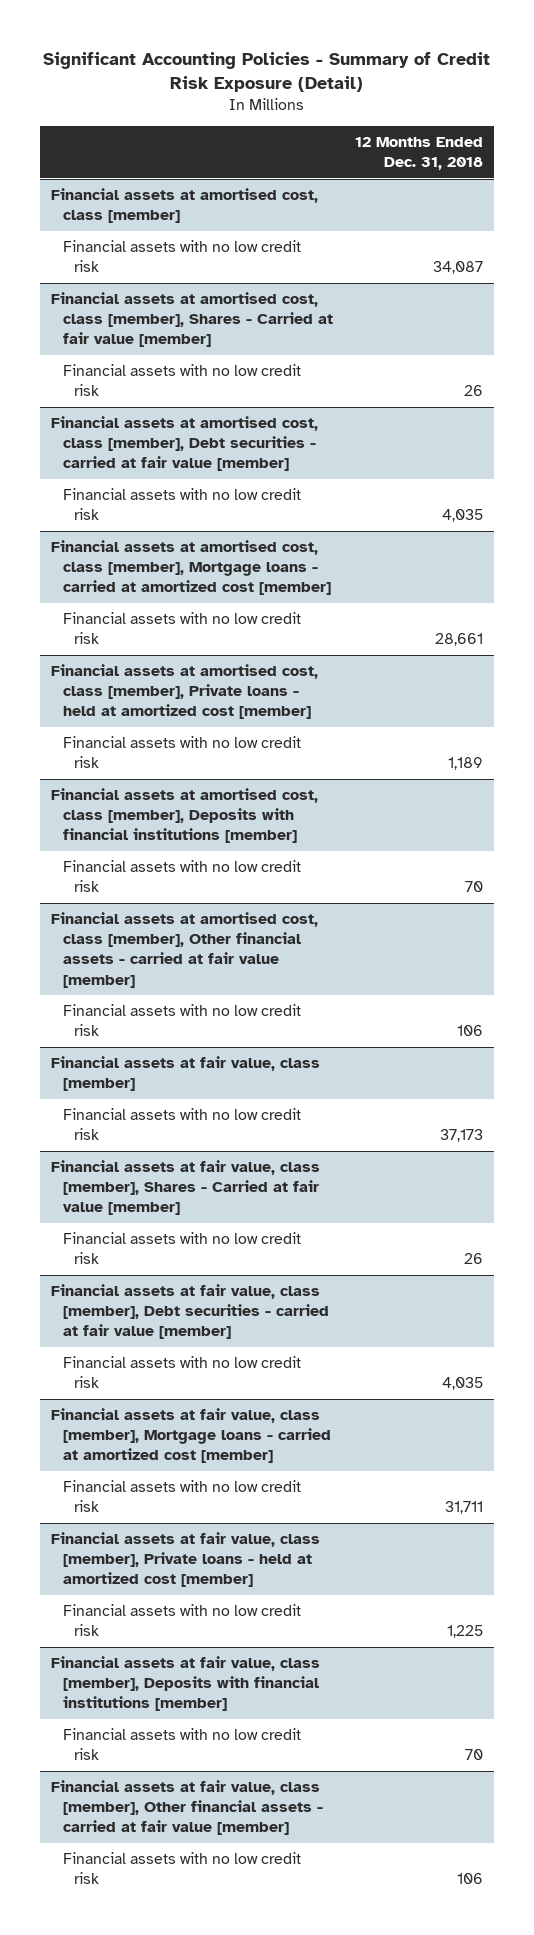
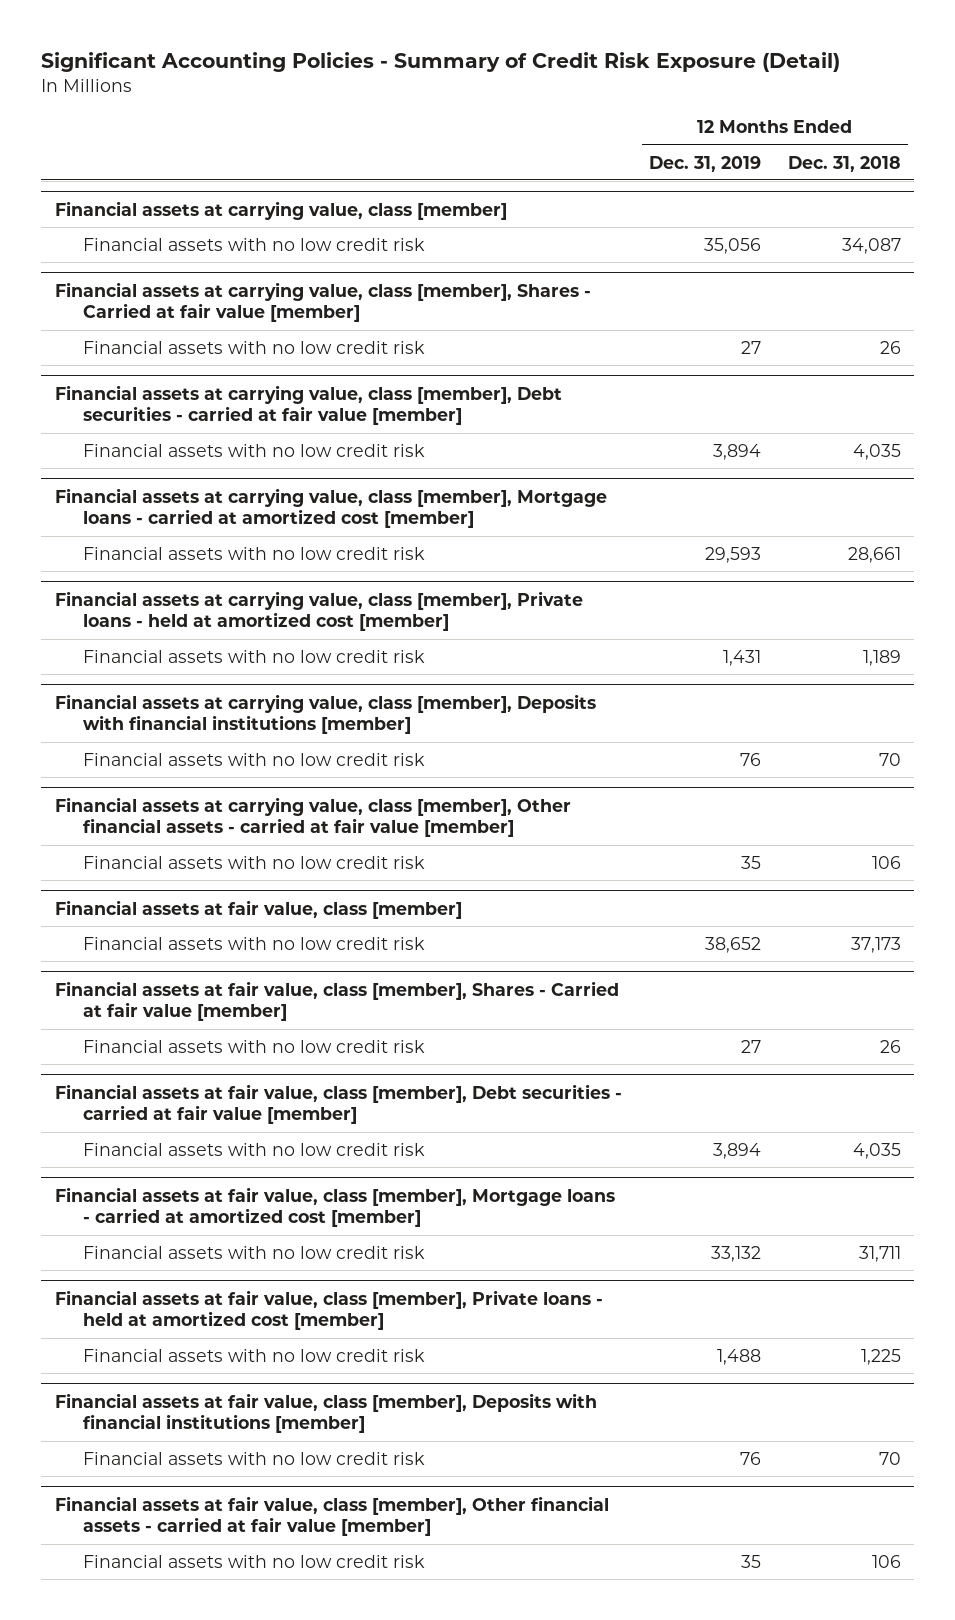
- | 12 Months Ended Dec. 31, 2018
+ | 12 Months Ended Dec. 31, 2019 | 12 Months Ended Dec. 31, 2018
- Financial assets at amortised cost, class [member]
+ Financial assets at carrying value, class [member]
- Financial assets at amortised cost, class [member], Shares - Carried at fair value [member]
+ Financial assets at carrying value, class [member], Shares - Carried at fair value [member]
- Financial assets at amortised cost, class [member], Debt securities - carried at fair value [member]
+ Financial assets at carrying value, class [member], Debt securities - carried at fair value [member]
- Financial assets at amortised cost, class [member], Mortgage loans - carried at amortized cost [member]
+ Financial assets at carrying value, class [member], Mortgage loans - carried at amortized cost [member]
- Financial assets at amortised cost, class [member], Private loans - held at amortized cost [member]
+ Financial assets at carrying value, class [member], Private loans - held at amortized cost [member]
- Financial assets at amortised cost, class [member], Deposits with financial institutions [member]
+ Financial assets at carrying value, class [member], Deposits with financial institutions [member]
- Financial assets at amortised cost, class [member], Other financial assets - carried at fair value [member]
+ Financial assets at carrying value, class [member], Other financial assets - carried at fair value [member]

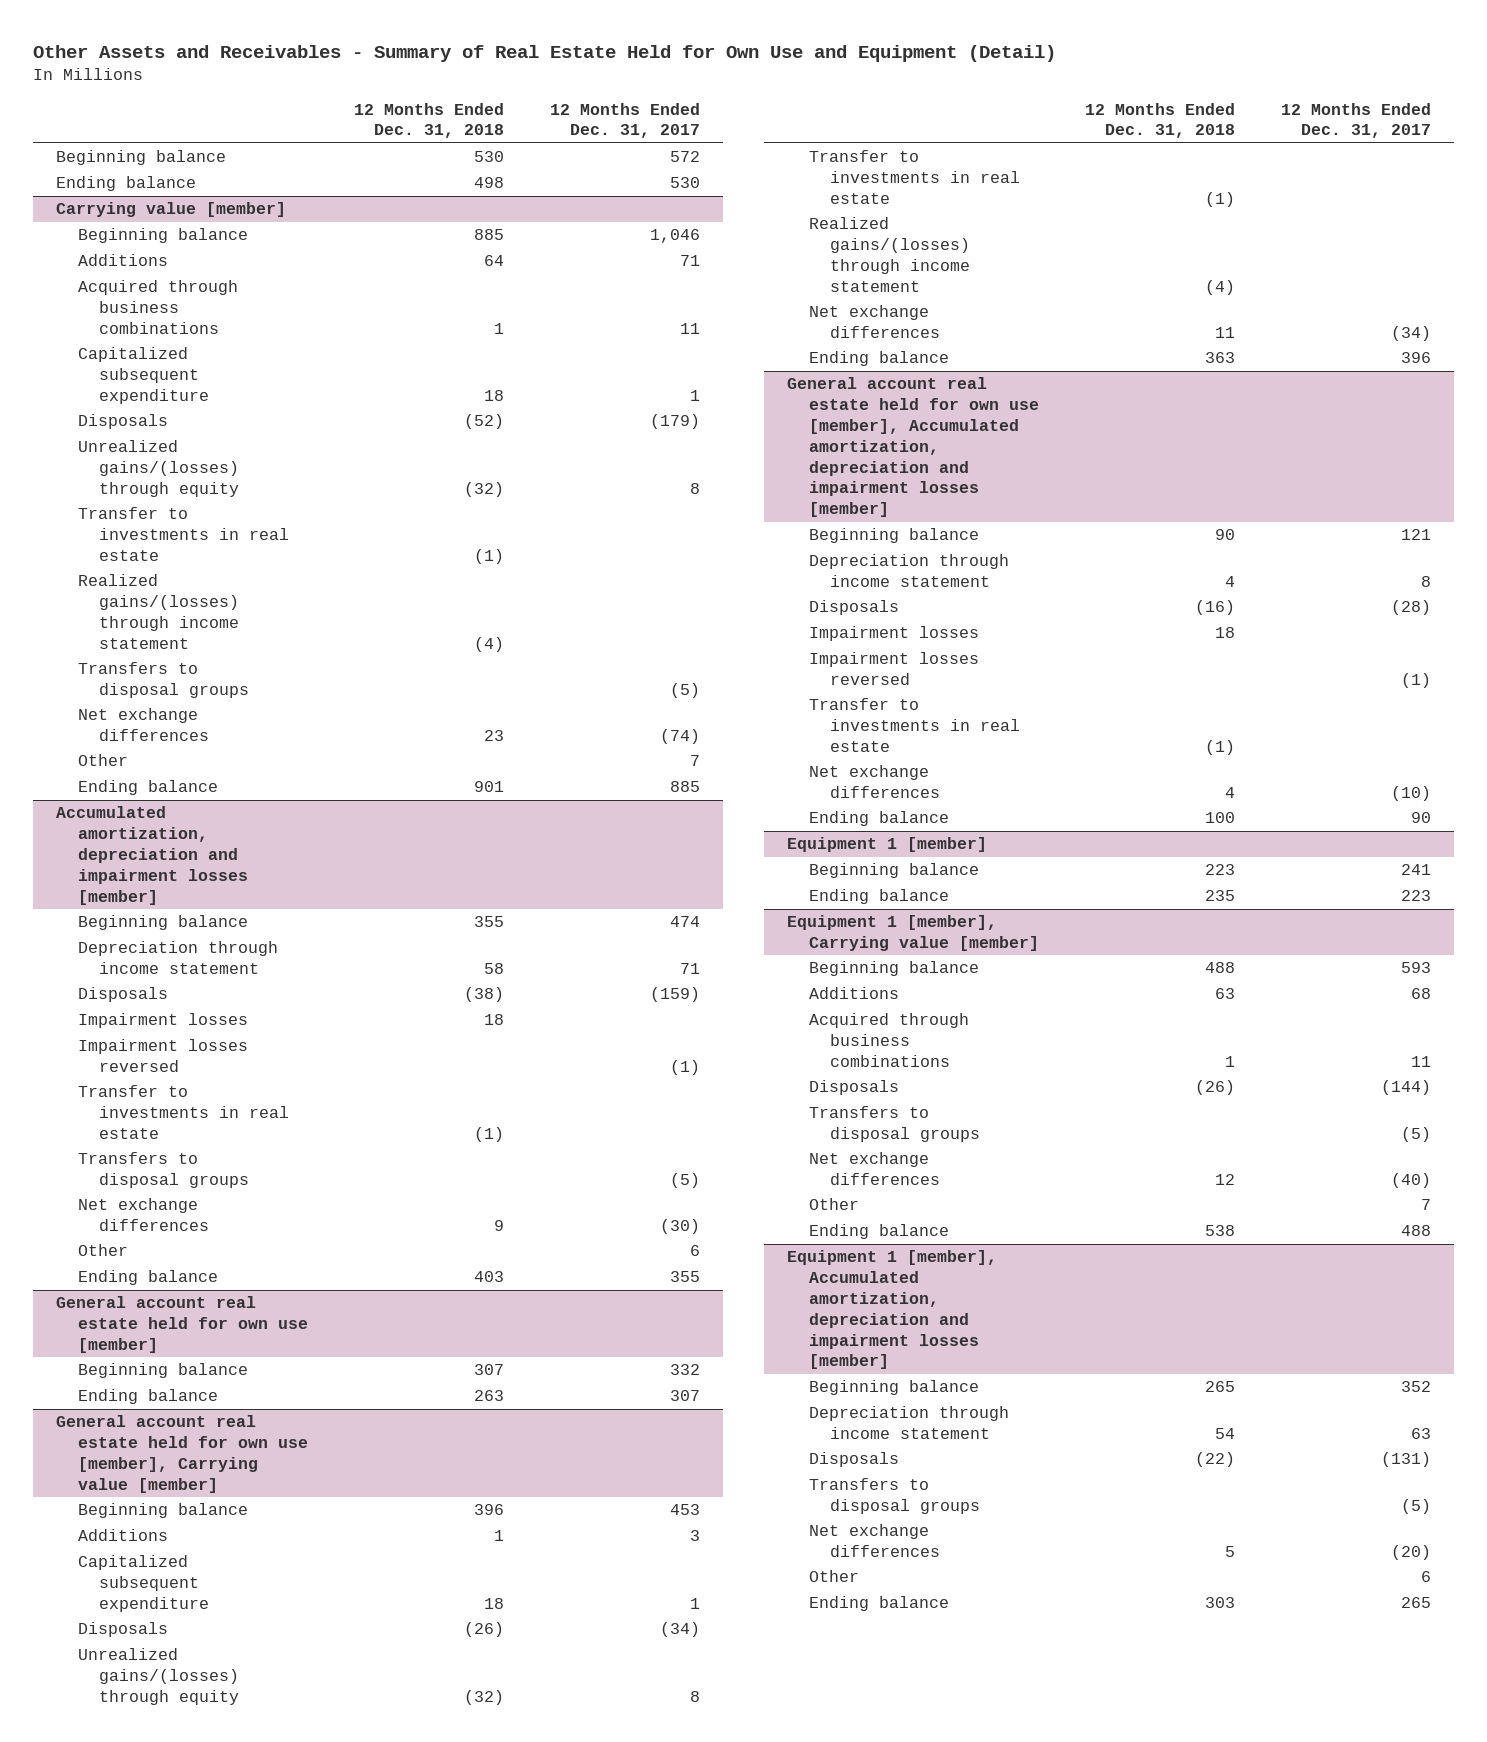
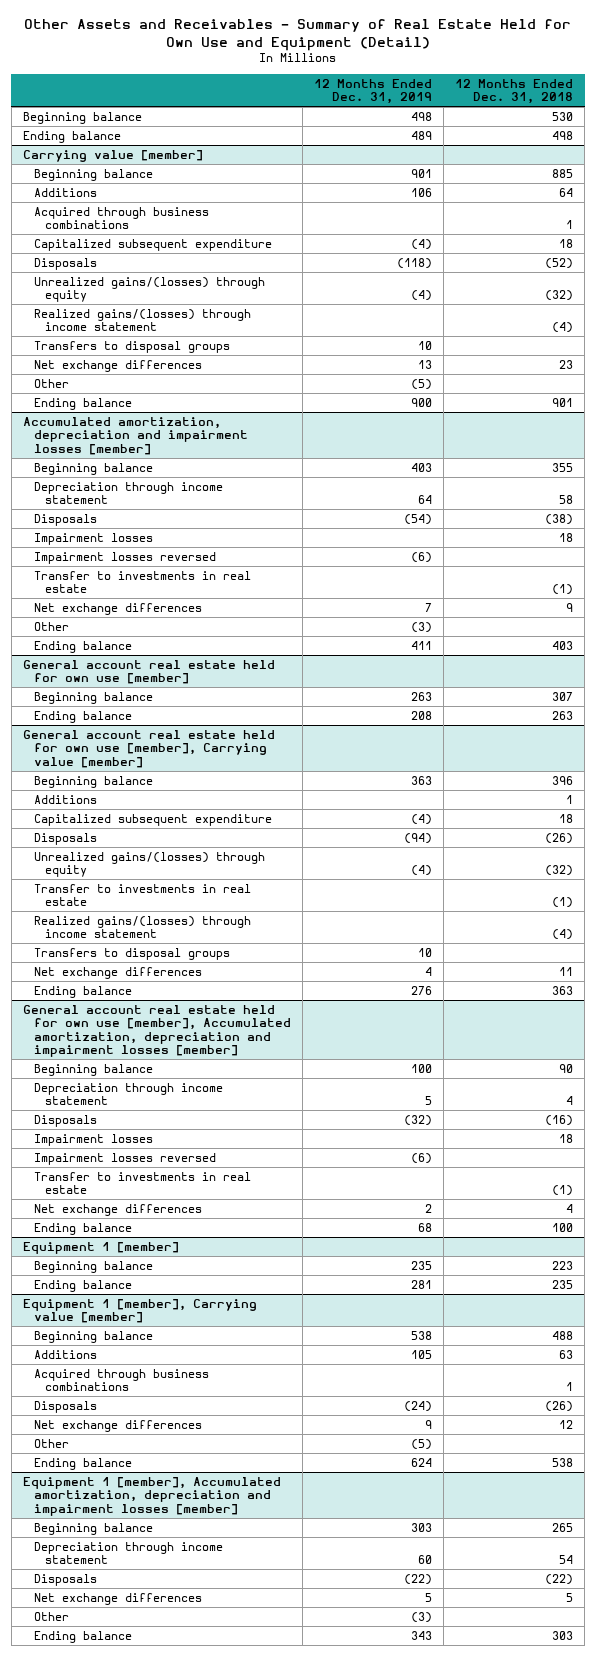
- | 12 Months Ended Dec. 31, 2018 | 12 Months Ended Dec. 31, 2017
+ | 12 Months Ended Dec. 31, 2019 | 12 Months Ended Dec. 31, 2018
@ Carrying value [member]
- Transfer to investments in real estate | (1) |
@ Accumulated amortization, depreciation and impairment losses [member]
- Transfers to disposal groups | | (5)
@ General account real estate held for own use [member], Carrying value [member]
+ Transfers to disposal groups | 10 |
@ Equipment 1 [member], Carrying value [member]
- Transfers to disposal groups | | (5)
@ Equipment 1 [member], Accumulated amortization, depreciation and impairment losses [member]
- Transfers to disposal groups | | (5)

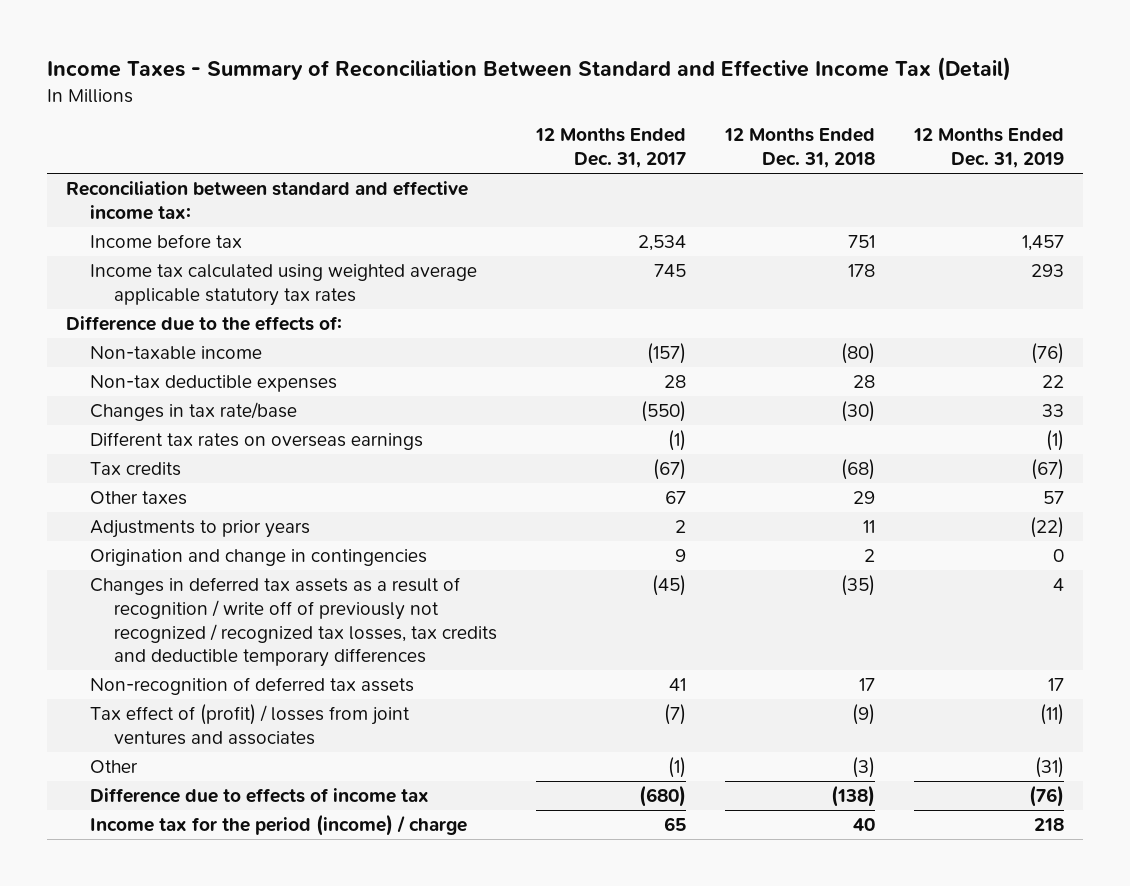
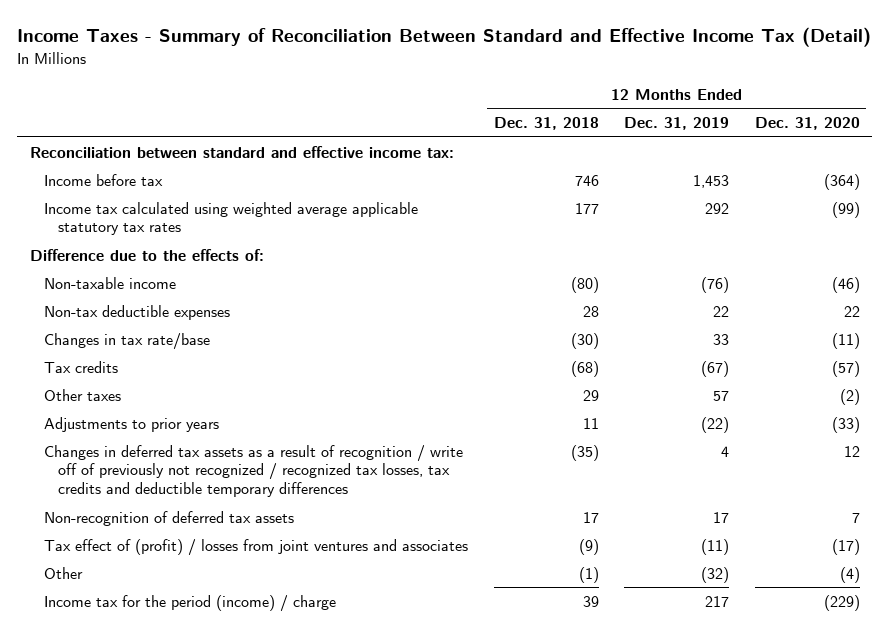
- | 12 Months Ended Dec. 31, 2017 | 12 Months Ended Dec. 31, 2018 | 12 Months Ended Dec. 31, 2019
+ | 12 Months Ended Dec. 31, 2018 | 12 Months Ended Dec. 31, 2019 | 12 Months Ended Dec. 31, 2020
- Income before tax | 2,534 | 751 | 1,457
- Income tax calculated using weighted average applicable statutory tax rates | 745 | 178 | 293
+ Income before tax | 746 | 1,453 | (364)
+ Income tax calculated using weighted average applicable statutory tax rates | 177 | 292 | (99)
- Different tax rates on overseas earnings | (1) | | (1)
- Origination and change in contingencies | 9 | 2 | 0
- Other | (1) | (3) | (31)
- Difference due to effects of income tax | (680) | (138) | (76)
- Income tax for the period (income) / charge | 65 | 40 | 218
+ Other | (1) | (32) | (4)
+ Income tax for the period (income) / charge | 39 | 217 | (229)

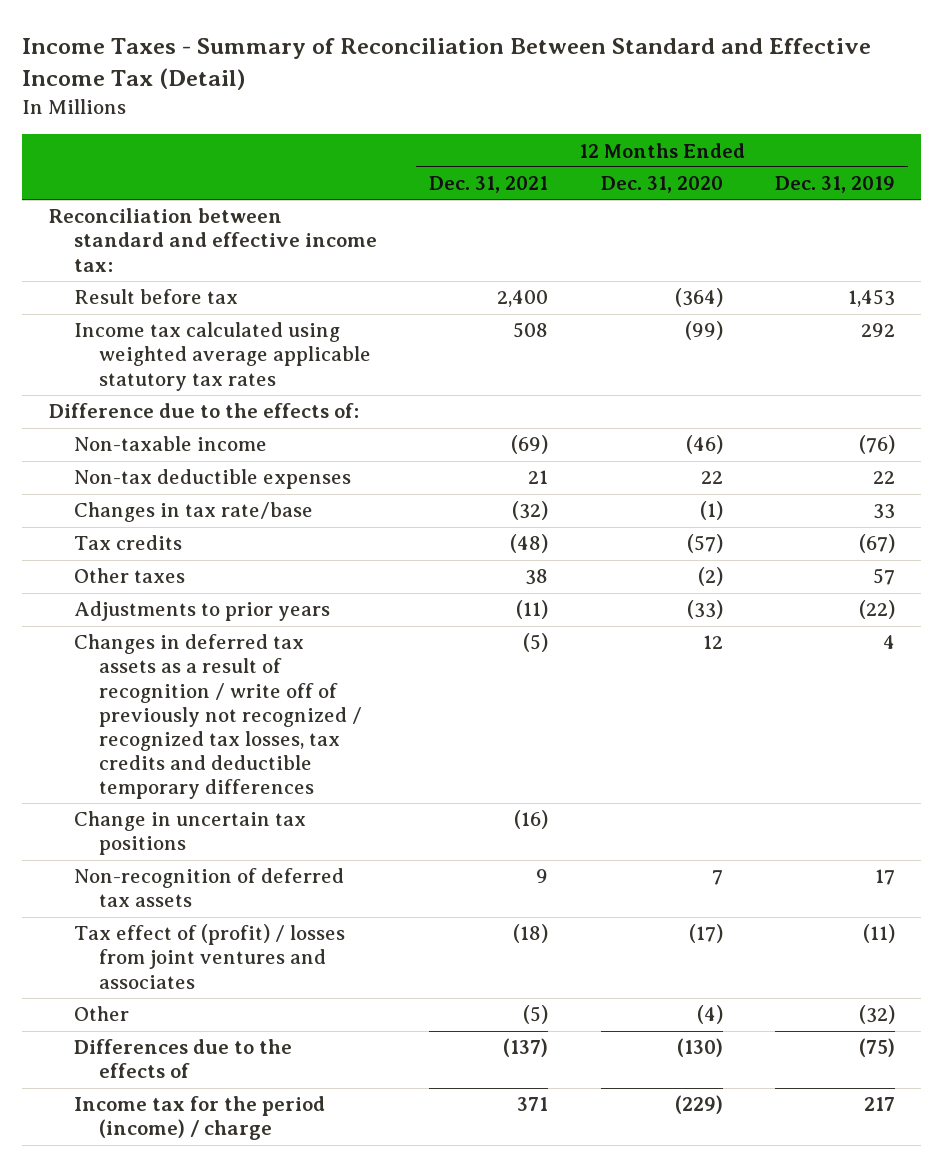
- | 12 Months Ended Dec. 31, 2018 | 12 Months Ended Dec. 31, 2019 | 12 Months Ended Dec. 31, 2020
+ | 12 Months Ended Dec. 31, 2021 | 12 Months Ended Dec. 31, 2020 | 12 Months Ended Dec. 31, 2019
- Income before tax | 746 | 1,453 | (364)
+ Result before tax | 2,400 | (364) | 1,453
- Changes in tax rate/base | (30) | 33 | (11)
+ Changes in tax rate/base | (32) | (1) | 33
+ Change in uncertain tax positions | (16) | |
+ Differences due to the effects of | (137) | (130) | (75)

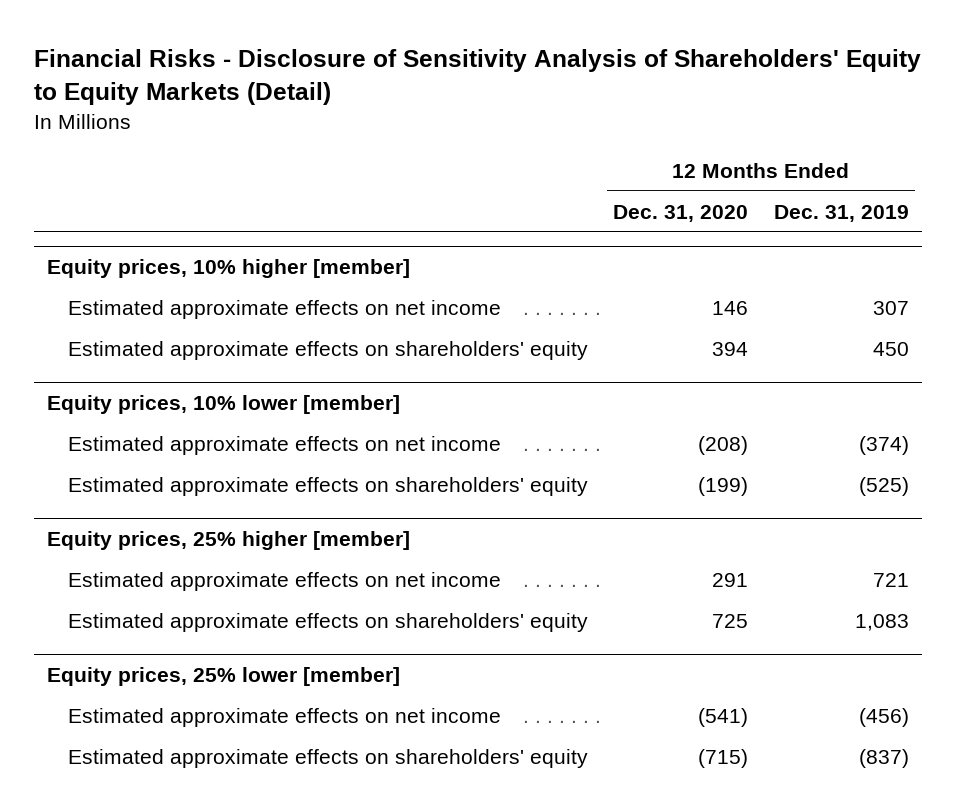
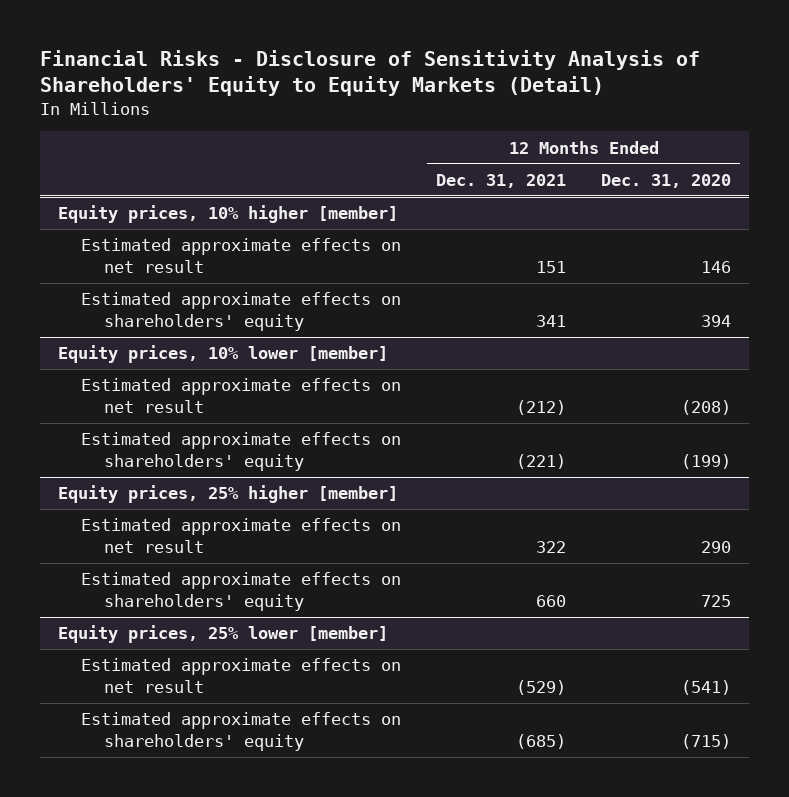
- | 12 Months Ended Dec. 31, 2020 | 12 Months Ended Dec. 31, 2019
+ | 12 Months Ended Dec. 31, 2021 | 12 Months Ended Dec. 31, 2020
@ Equity prices, 10% higher [member]
- Estimated approximate effects on net income | 146 | 307
+ Estimated approximate effects on net result | 151 | 146
@ Equity prices, 10% lower [member]
- Estimated approximate effects on net income | (208) | (374)
+ Estimated approximate effects on net result | (212) | (208)
@ Equity prices, 25% higher [member]
- Estimated approximate effects on net income | 291 | 721
+ Estimated approximate effects on net result | 322 | 290
@ Equity prices, 25% lower [member]
- Estimated approximate effects on net income | (541) | (456)
+ Estimated approximate effects on net result | (529) | (541)

